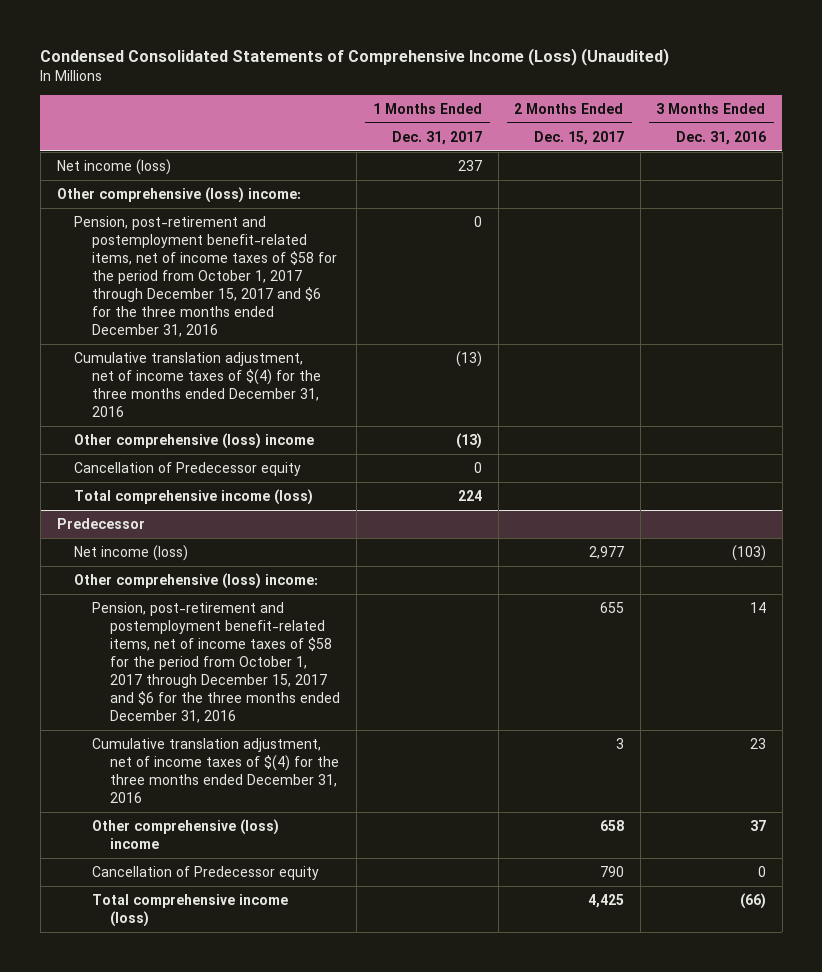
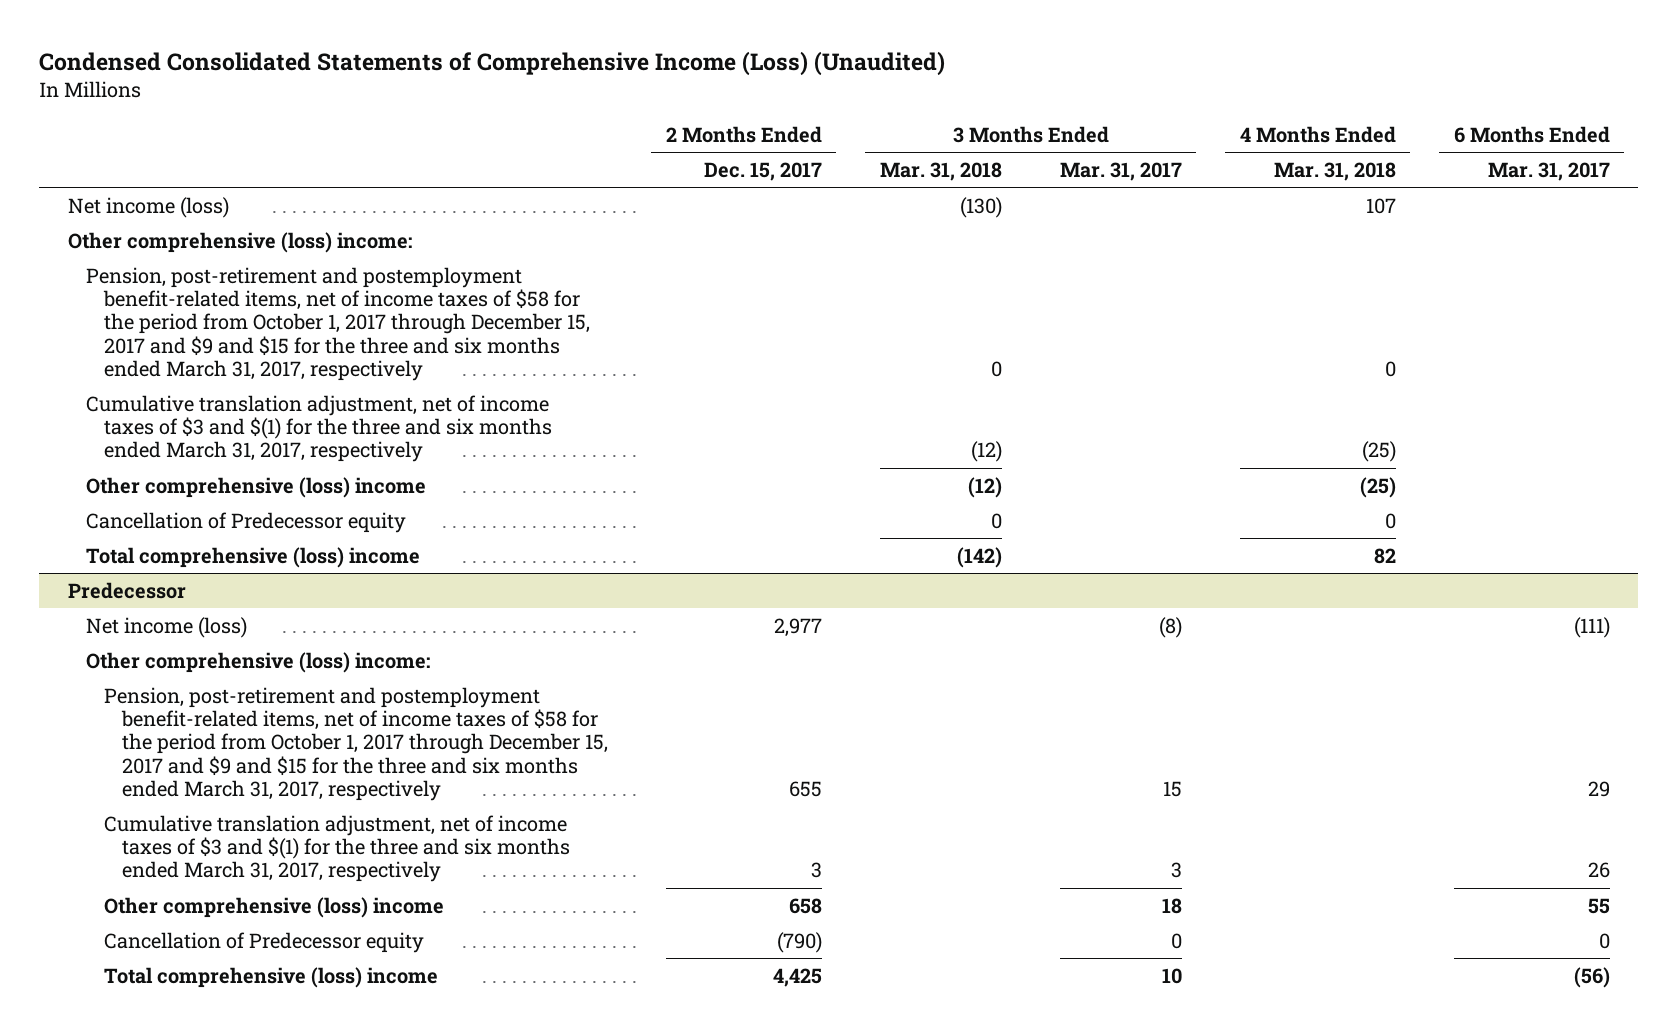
- | 1 Months Ended Dec. 31, 2017 | 2 Months Ended Dec. 15, 2017 | 3 Months Ended Dec. 31, 2016
+ | 2 Months Ended Dec. 15, 2017 | 3 Months Ended Mar. 31, 2018 | 3 Months Ended Mar. 31, 2017 | 4 Months Ended Mar. 31, 2018 | 6 Months Ended Mar. 31, 2017
- Pension, post-retirement and postemployment benefit-related items, net of income taxes of $58 for the period from October 1, 2017 through December 15, 2017 and $6 for the three months ended December 31, 2016 | 0 | |
- Cumulative translation adjustment, net of income taxes of $(4) for the three months ended December 31, 2016 | (13) | |
+ Pension, post-retirement and postemployment benefit-related items, net of income taxes of $58 for the period from October 1, 2017 through December 15, 2017 and $9 and $15 for the three and six months ended March 31, 2017, respectively | | 0 | | 0 |
+ Cumulative translation adjustment, net of income taxes of $3 and $(1) for the three and six months ended March 31, 2017, respectively | | (12) | | (25) |
- Total comprehensive income (loss) | 224 | |
+ Total comprehensive (loss) income | | (142) | | 82 |
@ Predecessor
- Pension, post-retirement and postemployment benefit-related items, net of income taxes of $58 for the period from October 1, 2017 through December 15, 2017 and $6 for the three months ended December 31, 2016 | | 655 | 14
- Cumulative translation adjustment, net of income taxes of $(4) for the three months ended December 31, 2016 | | 3 | 23
+ Pension, post-retirement and postemployment benefit-related items, net of income taxes of $58 for the period from October 1, 2017 through December 15, 2017 and $9 and $15 for the three and six months ended March 31, 2017, respectively | 655 | | 15 | | 29
+ Cumulative translation adjustment, net of income taxes of $3 and $(1) for the three and six months ended March 31, 2017, respectively | 3 | | 3 | | 26
- Cancellation of Predecessor equity | | 790 | 0
- Total comprehensive income (loss) | | 4,425 | (66)
+ Cancellation of Predecessor equity | (790) | | 0 | | 0
+ Total comprehensive (loss) income | 4,425 | | 10 | | (56)

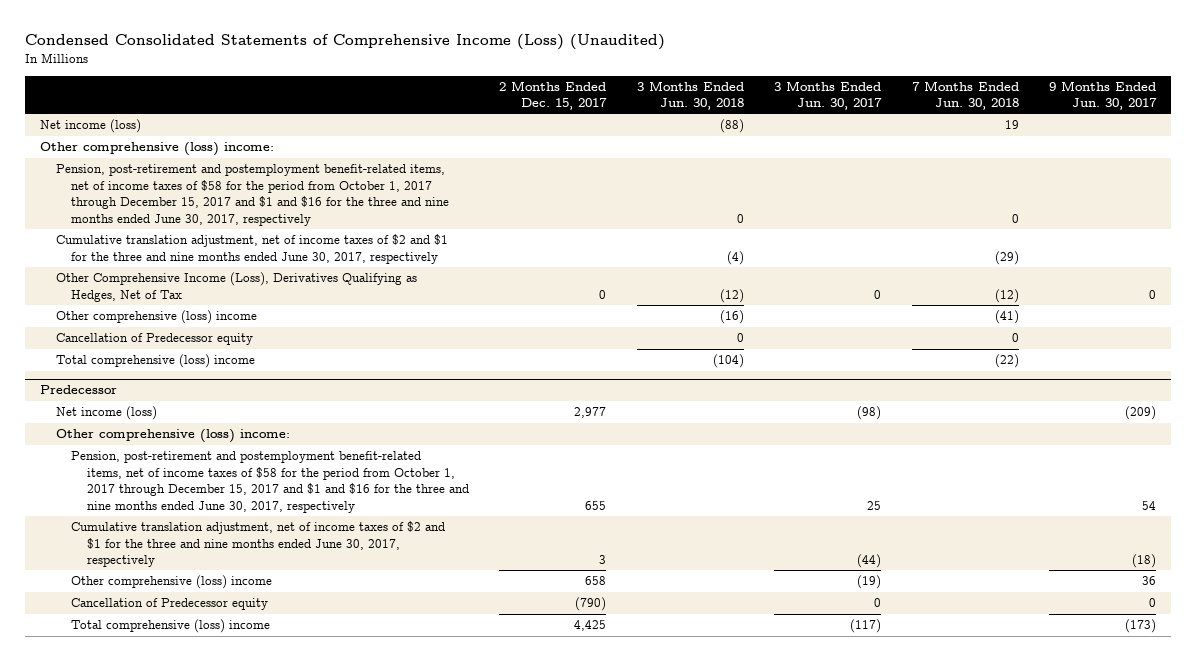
- | 2 Months Ended Dec. 15, 2017 | 3 Months Ended Mar. 31, 2018 | 3 Months Ended Mar. 31, 2017 | 4 Months Ended Mar. 31, 2018 | 6 Months Ended Mar. 31, 2017
+ | 2 Months Ended Dec. 15, 2017 | 3 Months Ended Jun. 30, 2018 | 3 Months Ended Jun. 30, 2017 | 7 Months Ended Jun. 30, 2018 | 9 Months Ended Jun. 30, 2017
- Pension, post-retirement and postemployment benefit-related items, net of income taxes of $58 for the period from October 1, 2017 through December 15, 2017 and $9 and $15 for the three and six months ended March 31, 2017, respectively | | 0 | | 0 |
- Cumulative translation adjustment, net of income taxes of $3 and $(1) for the three and six months ended March 31, 2017, respectively | | (12) | | (25) |
+ Pension, post-retirement and postemployment benefit-related items, net of income taxes of $58 for the period from October 1, 2017 through December 15, 2017 and $1 and $16 for the three and nine months ended June 30, 2017, respectively | | 0 | | 0 |
+ Cumulative translation adjustment, net of income taxes of $2 and $1 for the three and nine months ended June 30, 2017, respectively | | (4) | | (29) |
+ Other Comprehensive Income (Loss), Derivatives Qualifying as Hedges, Net of Tax | 0 | (12) | 0 | (12) | 0
@ Predecessor
- Pension, post-retirement and postemployment benefit-related items, net of income taxes of $58 for the period from October 1, 2017 through December 15, 2017 and $9 and $15 for the three and six months ended March 31, 2017, respectively | 655 | | 15 | | 29
- Cumulative translation adjustment, net of income taxes of $3 and $(1) for the three and six months ended March 31, 2017, respectively | 3 | | 3 | | 26
+ Pension, post-retirement and postemployment benefit-related items, net of income taxes of $58 for the period from October 1, 2017 through December 15, 2017 and $1 and $16 for the three and nine months ended June 30, 2017, respectively | 655 | | 25 | | 54
+ Cumulative translation adjustment, net of income taxes of $2 and $1 for the three and nine months ended June 30, 2017, respectively | 3 | | (44) | | (18)

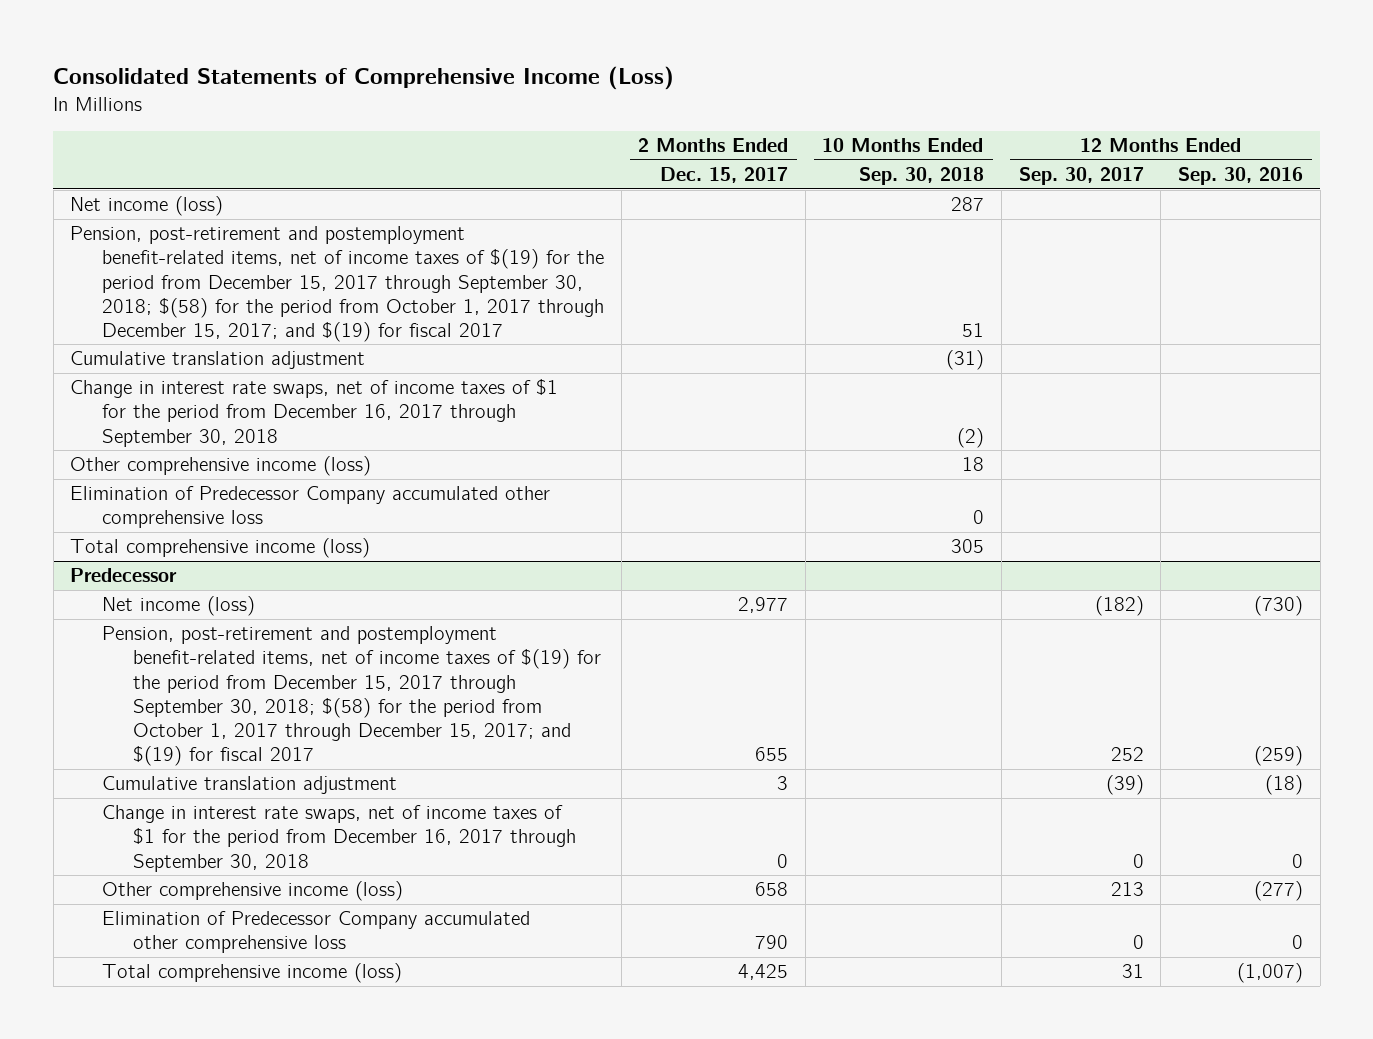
- Condensed Consolidated Statements of Comprehensive Income (Loss) (Unaudited)
+ Consolidated Statements of Comprehensive Income (Loss)
- | 2 Months Ended Dec. 15, 2017 | 3 Months Ended Jun. 30, 2018 | 3 Months Ended Jun. 30, 2017 | 7 Months Ended Jun. 30, 2018 | 9 Months Ended Jun. 30, 2017
+ | 2 Months Ended Dec. 15, 2017 | 10 Months Ended Sep. 30, 2018 | 12 Months Ended Sep. 30, 2017 | 12 Months Ended Sep. 30, 2016
- Other comprehensive (loss) income:
- Pension, post-retirement and postemployment benefit-related items, net of income taxes of $58 for the period from October 1, 2017 through December 15, 2017 and $1 and $16 for the three and nine months ended June 30, 2017, respectively | | 0 | | 0 |
- Cumulative translation adjustment, net of income taxes of $2 and $1 for the three and nine months ended June 30, 2017, respectively | | (4) | | (29) |
- Other Comprehensive Income (Loss), Derivatives Qualifying as Hedges, Net of Tax | 0 | (12) | 0 | (12) | 0
- Other comprehensive (loss) income | | (16) | | (41) |
- Cancellation of Predecessor equity | | 0 | | 0 |
- Total comprehensive (loss) income | | (104) | | (22) |
+ Pension, post-retirement and postemployment benefit-related items, net of income taxes of $(19) for the period from December 15, 2017 through September 30, 2018; $(58) for the period from October 1, 2017 through December 15, 2017; and $(19) for fiscal 2017 | | 51 | |
+ Cumulative translation adjustment | | (31) | |
+ Change in interest rate swaps, net of income taxes of $1 for the period from December 16, 2017 through September 30, 2018 | | (2) | |
+ Other comprehensive income (loss) | | 18 | |
+ Elimination of Predecessor Company accumulated other comprehensive loss | | 0 | |
+ Total comprehensive income (loss) | | 305 | |
@ Predecessor
- Other comprehensive (loss) income:
- Pension, post-retirement and postemployment benefit-related items, net of income taxes of $58 for the period from October 1, 2017 through December 15, 2017 and $1 and $16 for the three and nine months ended June 30, 2017, respectively | 655 | | 25 | | 54
- Cumulative translation adjustment, net of income taxes of $2 and $1 for the three and nine months ended June 30, 2017, respectively | 3 | | (44) | | (18)
- Other comprehensive (loss) income | 658 | | (19) | | 36
- Cancellation of Predecessor equity | (790) | | 0 | | 0
- Total comprehensive (loss) income | 4,425 | | (117) | | (173)
+ Pension, post-retirement and postemployment benefit-related items, net of income taxes of $(19) for the period from December 15, 2017 through September 30, 2018; $(58) for the period from October 1, 2017 through December 15, 2017; and $(19) for fiscal 2017 | 655 | | 252 | (259)
+ Cumulative translation adjustment | 3 | | (39) | (18)
+ Change in interest rate swaps, net of income taxes of $1 for the period from December 16, 2017 through September 30, 2018 | 0 | | 0 | 0
+ Other comprehensive income (loss) | 658 | | 213 | (277)
+ Elimination of Predecessor Company accumulated other comprehensive loss | 790 | | 0 | 0
+ Total comprehensive income (loss) | 4,425 | | 31 | (1,007)

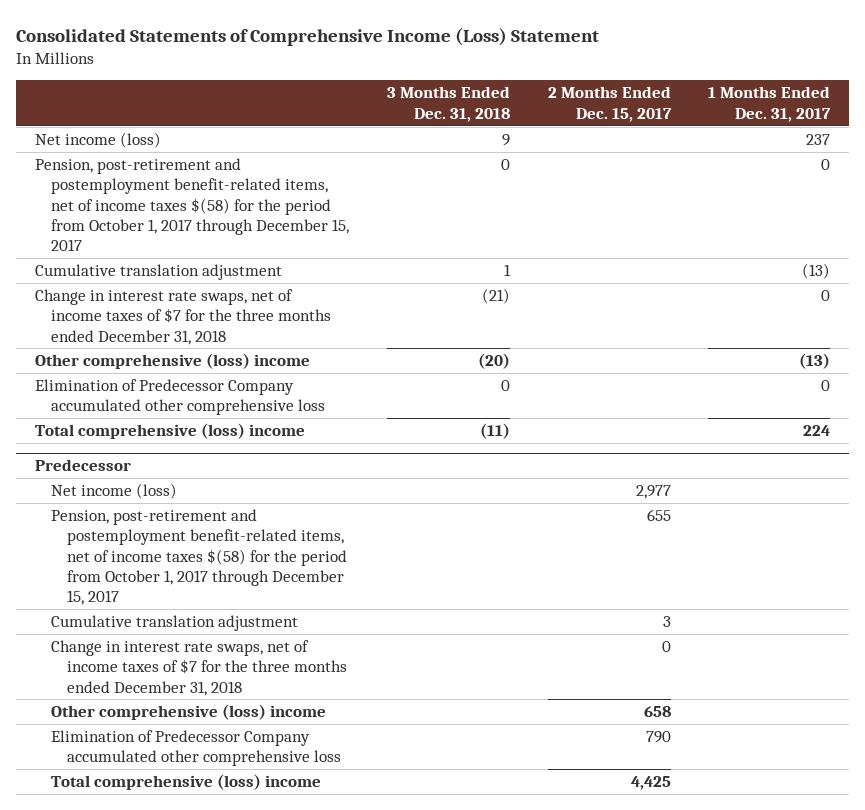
- Consolidated Statements of Comprehensive Income (Loss)
+ Consolidated Statements of Comprehensive Income (Loss) Statement
- | 2 Months Ended Dec. 15, 2017 | 10 Months Ended Sep. 30, 2018 | 12 Months Ended Sep. 30, 2017 | 12 Months Ended Sep. 30, 2016
+ | 3 Months Ended Dec. 31, 2018 | 2 Months Ended Dec. 15, 2017 | 1 Months Ended Dec. 31, 2017
- Pension, post-retirement and postemployment benefit-related items, net of income taxes of $(19) for the period from December 15, 2017 through September 30, 2018; $(58) for the period from October 1, 2017 through December 15, 2017; and $(19) for fiscal 2017 | | 51 | |
+ Pension, post-retirement and postemployment benefit-related items, net of income taxes $(58) for the period from October 1, 2017 through December 15, 2017 | 0 | | 0
- Change in interest rate swaps, net of income taxes of $1 for the period from December 16, 2017 through September 30, 2018 | | (2) | |
- Other comprehensive income (loss) | | 18 | |
+ Change in interest rate swaps, net of income taxes of $7 for the three months ended December 31, 2018 | (21) | | 0
+ Other comprehensive (loss) income | (20) | | (13)
- Total comprehensive income (loss) | | 305 | |
+ Total comprehensive (loss) income | (11) | | 224
@ Predecessor
- Pension, post-retirement and postemployment benefit-related items, net of income taxes of $(19) for the period from December 15, 2017 through September 30, 2018; $(58) for the period from October 1, 2017 through December 15, 2017; and $(19) for fiscal 2017 | 655 | | 252 | (259)
+ Pension, post-retirement and postemployment benefit-related items, net of income taxes $(58) for the period from October 1, 2017 through December 15, 2017 | | 655 |
- Change in interest rate swaps, net of income taxes of $1 for the period from December 16, 2017 through September 30, 2018 | 0 | | 0 | 0
- Other comprehensive income (loss) | 658 | | 213 | (277)
+ Change in interest rate swaps, net of income taxes of $7 for the three months ended December 31, 2018 | | 0 |
+ Other comprehensive (loss) income | | 658 |
- Total comprehensive income (loss) | 4,425 | | 31 | (1,007)
+ Total comprehensive (loss) income | | 4,425 |

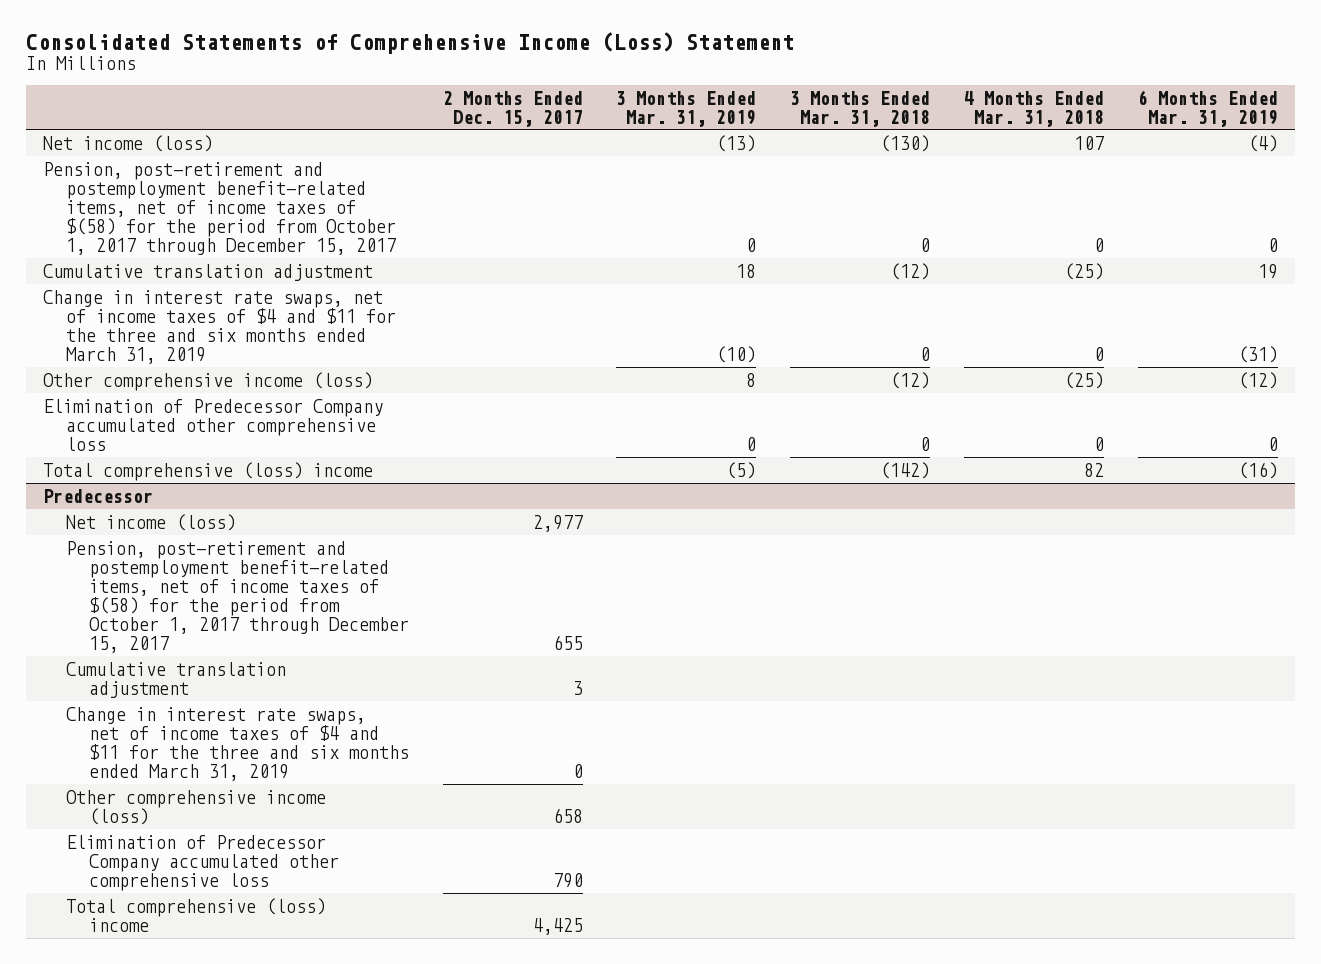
- | 3 Months Ended Dec. 31, 2018 | 2 Months Ended Dec. 15, 2017 | 1 Months Ended Dec. 31, 2017
+ | 2 Months Ended Dec. 15, 2017 | 3 Months Ended Mar. 31, 2019 | 3 Months Ended Mar. 31, 2018 | 4 Months Ended Mar. 31, 2018 | 6 Months Ended Mar. 31, 2019
- Pension, post-retirement and postemployment benefit-related items, net of income taxes $(58) for the period from October 1, 2017 through December 15, 2017 | 0 | | 0
+ Pension, post-retirement and postemployment benefit-related items, net of income taxes of $(58) for the period from October 1, 2017 through December 15, 2017 | | 0 | 0 | 0 | 0
- Change in interest rate swaps, net of income taxes of $7 for the three months ended December 31, 2018 | (21) | | 0
- Other comprehensive (loss) income | (20) | | (13)
+ Change in interest rate swaps, net of income taxes of $4 and $11 for the three and six months ended March 31, 2019 | | (10) | 0 | 0 | (31)
+ Other comprehensive income (loss) | | 8 | (12) | (25) | (12)
@ Predecessor
- Pension, post-retirement and postemployment benefit-related items, net of income taxes $(58) for the period from October 1, 2017 through December 15, 2017 | | 655 |
+ Pension, post-retirement and postemployment benefit-related items, net of income taxes of $(58) for the period from October 1, 2017 through December 15, 2017 | 655 | | | |
- Change in interest rate swaps, net of income taxes of $7 for the three months ended December 31, 2018 | | 0 |
- Other comprehensive (loss) income | | 658 |
+ Change in interest rate swaps, net of income taxes of $4 and $11 for the three and six months ended March 31, 2019 | 0 | | | |
+ Other comprehensive income (loss) | 658 | | | |

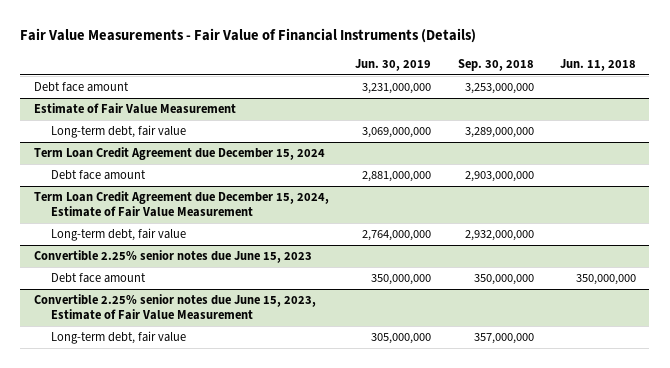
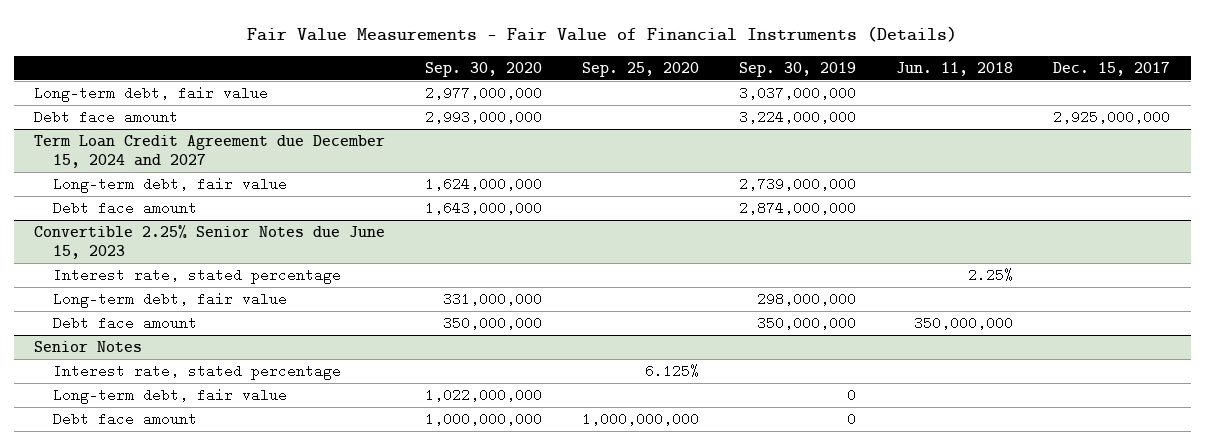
- | Jun. 30, 2019 | Sep. 30, 2018 | Jun. 11, 2018
+ | Sep. 30, 2020 | Sep. 25, 2020 | Sep. 30, 2019 | Jun. 11, 2018 | Dec. 15, 2017
+ Long-term debt, fair value | 2,977,000,000 | | 3,037,000,000 | |
- Estimate of Fair Value Measurement
- Long-term debt, fair value | 3,069,000,000 | 3,289,000,000 |
- Term Loan Credit Agreement due December 15, 2024
+ Term Loan Credit Agreement due December 15, 2024 and 2027
+ Long-term debt, fair value | 1,624,000,000 | | 2,739,000,000 | |
- Term Loan Credit Agreement due December 15, 2024, Estimate of Fair Value Measurement
- Long-term debt, fair value | 2,764,000,000 | 2,932,000,000 |
- Convertible 2.25% senior notes due June 15, 2023
+ Convertible 2.25% Senior Notes due June 15, 2023
+ Interest rate, stated percentage | | | | 2.25% |
+ Long-term debt, fair value | 331,000,000 | | 298,000,000 | |
- Convertible 2.25% senior notes due June 15, 2023, Estimate of Fair Value Measurement
+ Senior Notes
+ Interest rate, stated percentage | | 6.125% | | |
+ Debt face amount | 1,000,000,000 | 1,000,000,000 | 0 | |

